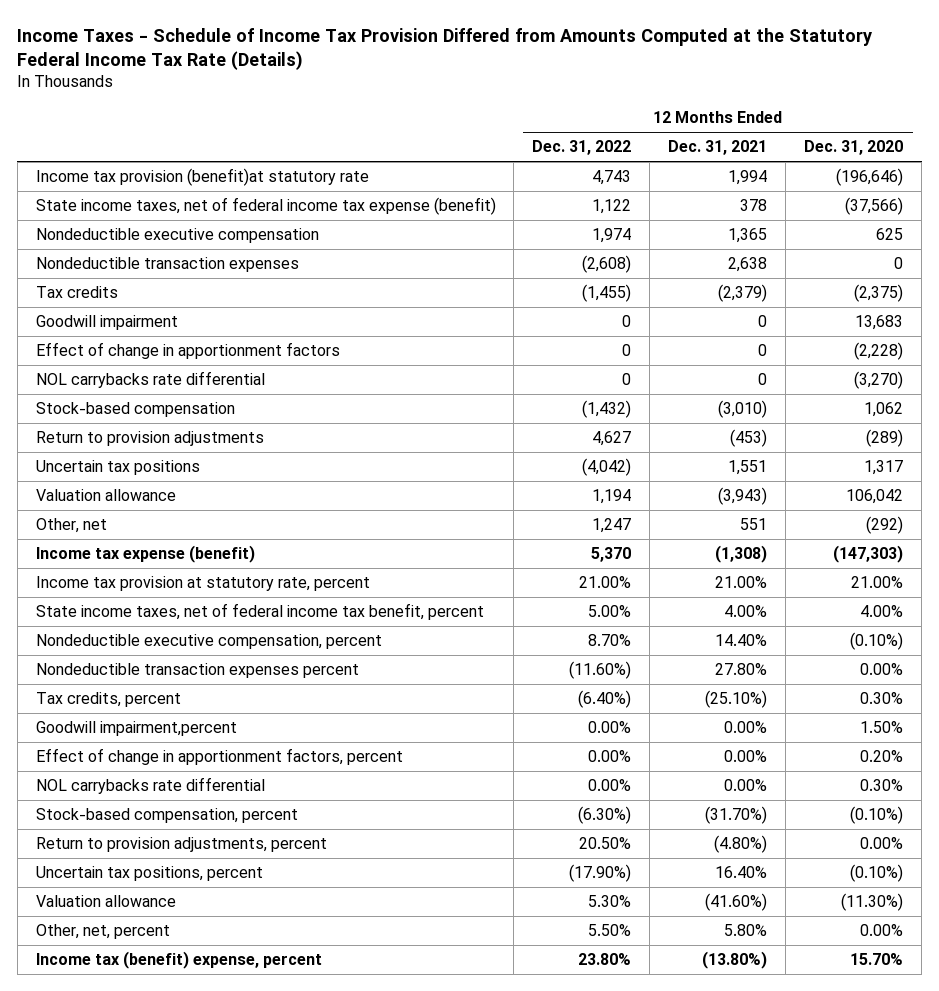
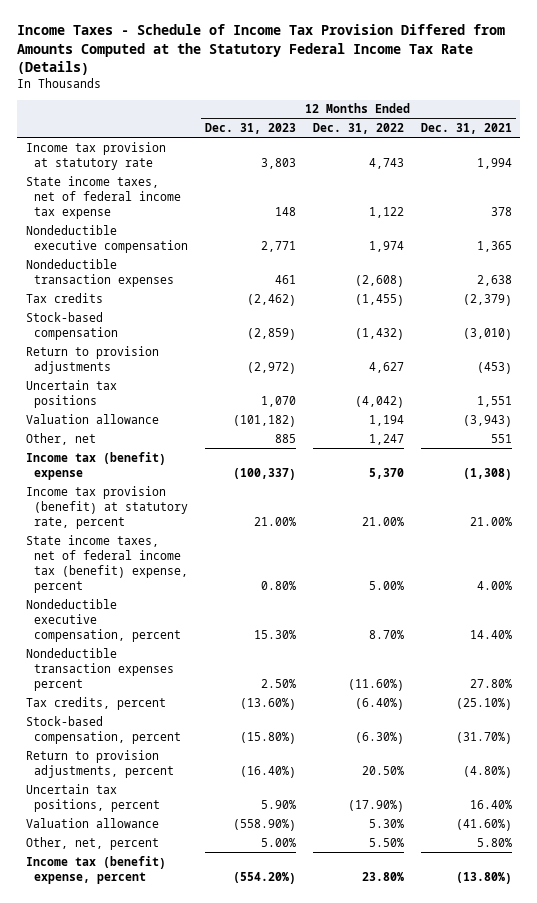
- | 12 Months Ended Dec. 31, 2022 | 12 Months Ended Dec. 31, 2021 | 12 Months Ended Dec. 31, 2020
+ | 12 Months Ended Dec. 31, 2023 | 12 Months Ended Dec. 31, 2022 | 12 Months Ended Dec. 31, 2021
- Income tax provision (benefit)at statutory rate | 4,743 | 1,994 | (196,646)
- State income taxes, net of federal income tax expense (benefit) | 1,122 | 378 | (37,566)
+ Income tax provision at statutory rate | 3,803 | 4,743 | 1,994
+ State income taxes, net of federal income tax expense | 148 | 1,122 | 378
- Goodwill impairment | 0 | 0 | 13,683
- Effect of change in apportionment factors | 0 | 0 | (2,228)
- NOL carrybacks rate differential | 0 | 0 | (3,270)
- Income tax expense (benefit) | 5,370 | (1,308) | (147,303)
- Income tax provision at statutory rate, percent | 21.00% | 21.00% | 21.00%
- State income taxes, net of federal income tax benefit, percent | 5.00% | 4.00% | 4.00%
+ Income tax (benefit) expense | (100,337) | 5,370 | (1,308)
+ Income tax provision (benefit) at statutory rate, percent | 21.00% | 21.00% | 21.00%
+ State income taxes, net of federal income tax (benefit) expense, percent | 0.80% | 5.00% | 4.00%
- Goodwill impairment,percent | 0.00% | 0.00% | 1.50%
- Effect of change in apportionment factors, percent | 0.00% | 0.00% | 0.20%
- NOL carrybacks rate differential | 0.00% | 0.00% | 0.30%

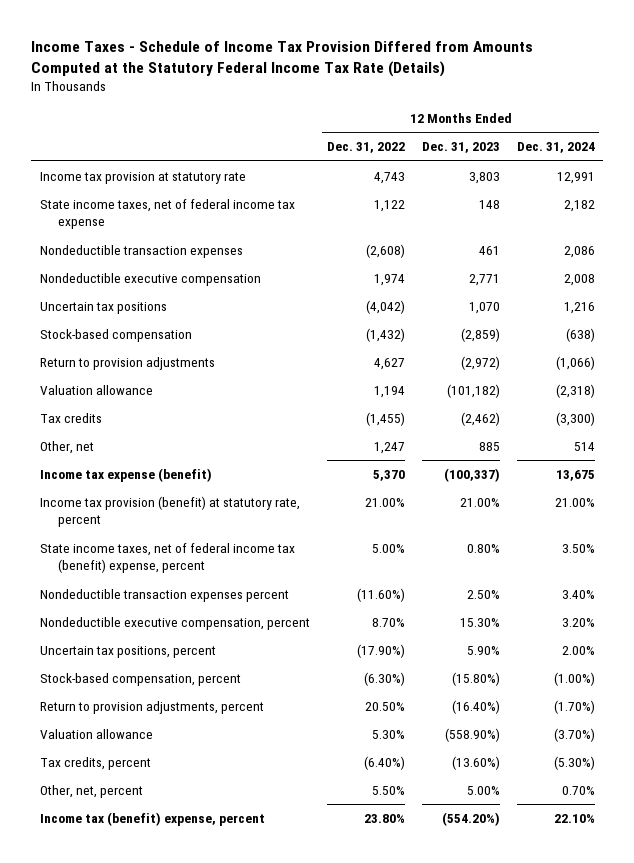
- | 12 Months Ended Dec. 31, 2023 | 12 Months Ended Dec. 31, 2022 | 12 Months Ended Dec. 31, 2021
+ | 12 Months Ended Dec. 31, 2022 | 12 Months Ended Dec. 31, 2023 | 12 Months Ended Dec. 31, 2024
moved down: Nondeductible executive compensation | 1,974 | 2,771 | 2,008
moved up: Uncertain tax positions | (4,042) | 1,070 | 1,216
moved down: Tax credits | (1,455) | (2,462) | (3,300)
- Income tax (benefit) expense | (100,337) | 5,370 | (1,308)
+ Income tax expense (benefit) | 5,370 | (100,337) | 13,675
moved down: Nondeductible executive compensation, percent | 8.70% | 15.30% | 3.20%
moved up: Uncertain tax positions, percent | (17.90%) | 5.90% | 2.00%
moved down: Tax credits, percent | (6.40%) | (13.60%) | (5.30%)

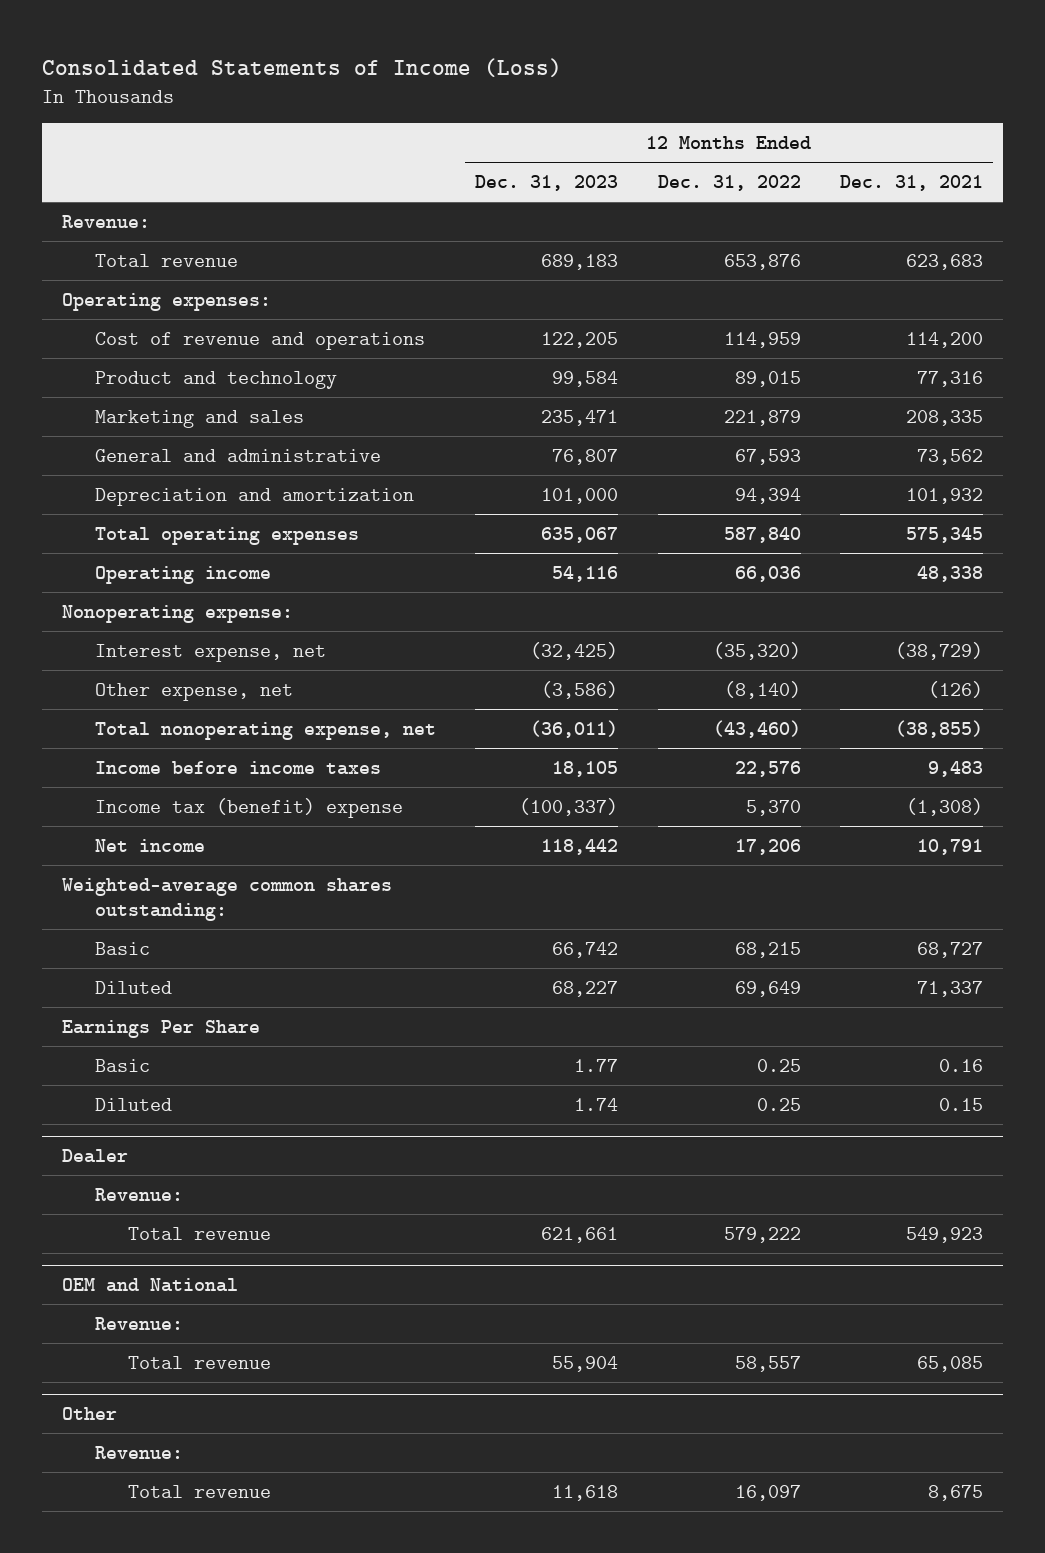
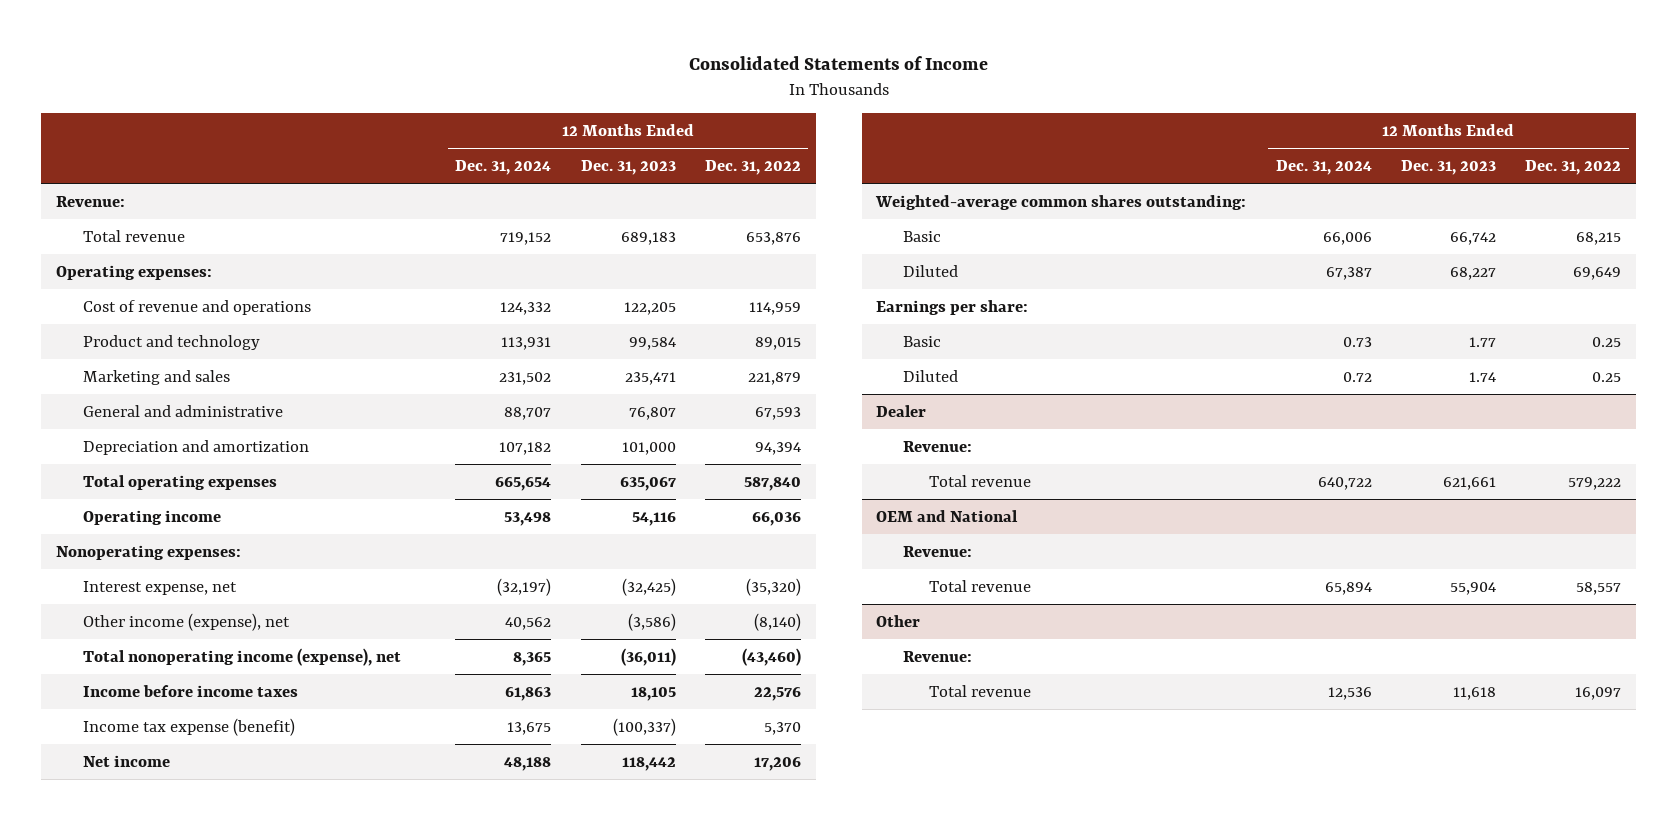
- Consolidated Statements of Income (Loss)
+ Consolidated Statements of Income
- | 12 Months Ended Dec. 31, 2023 | 12 Months Ended Dec. 31, 2022 | 12 Months Ended Dec. 31, 2021
+ | 12 Months Ended Dec. 31, 2024 | 12 Months Ended Dec. 31, 2023 | 12 Months Ended Dec. 31, 2022
- Nonoperating expense:
+ Nonoperating expenses:
- Other expense, net | (3,586) | (8,140) | (126)
- Total nonoperating expense, net | (36,011) | (43,460) | (38,855)
+ Other income (expense), net | 40,562 | (3,586) | (8,140)
+ Total nonoperating income (expense), net | 8,365 | (36,011) | (43,460)
- Income tax (benefit) expense | (100,337) | 5,370 | (1,308)
+ Income tax expense (benefit) | 13,675 | (100,337) | 5,370
- Earnings Per Share
+ Earnings per share:

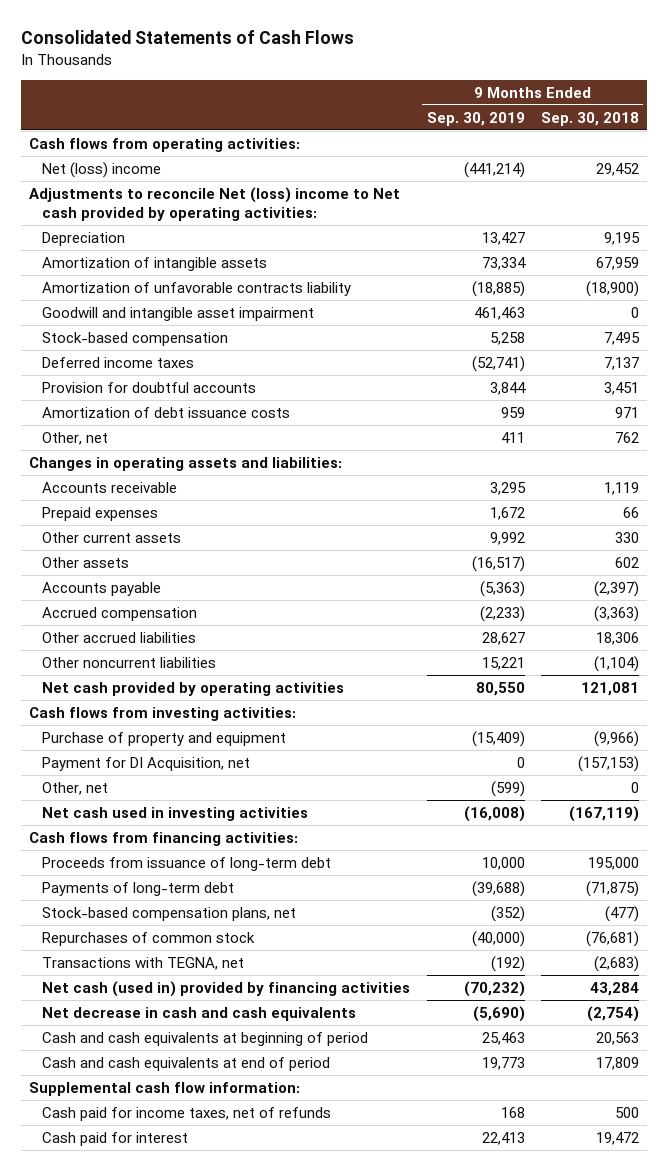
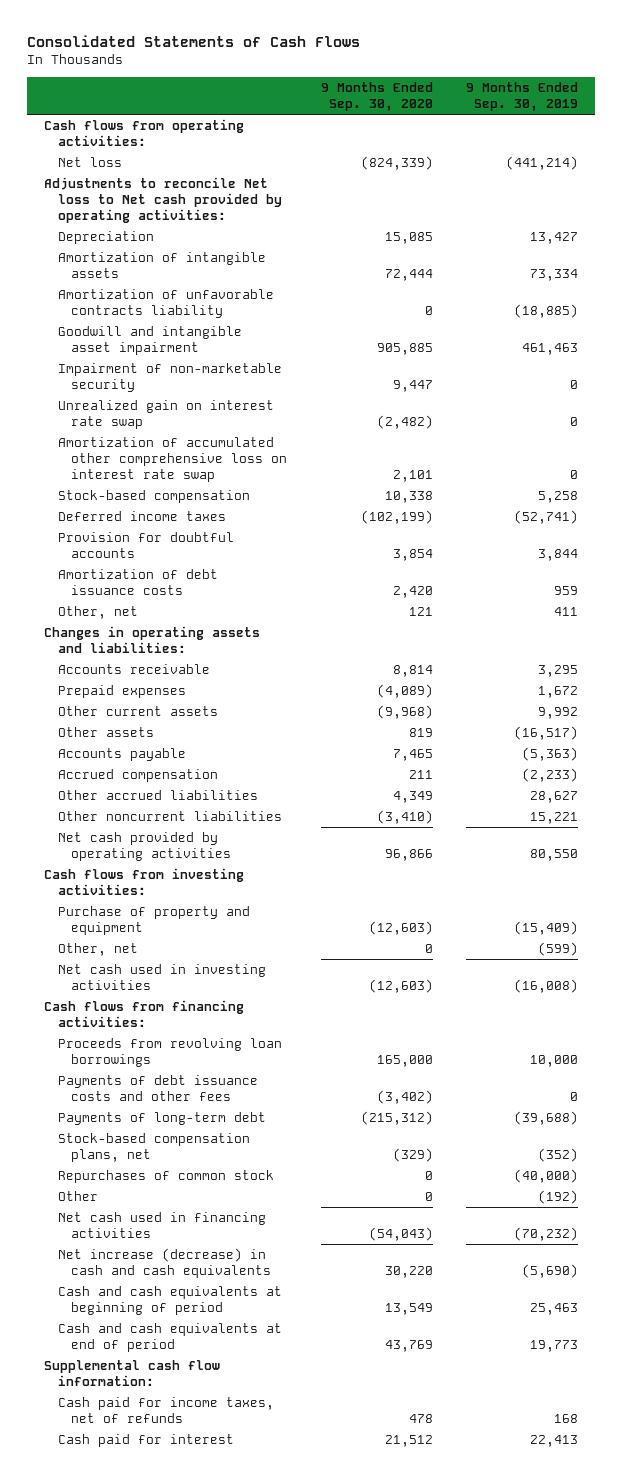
- | 9 Months Ended Sep. 30, 2019 | 9 Months Ended Sep. 30, 2018
+ | 9 Months Ended Sep. 30, 2020 | 9 Months Ended Sep. 30, 2019
- Net (loss) income | (441,214) | 29,452
- Adjustments to reconcile Net (loss) income to Net cash provided by operating activities:
+ Net loss | (824,339) | (441,214)
+ Adjustments to reconcile Net loss to Net cash provided by operating activities:
+ Impairment of non-marketable security | 9,447 | 0
+ Unrealized gain on interest rate swap | (2,482) | 0
+ Amortization of accumulated other comprehensive loss on interest rate swap | 2,101 | 0
- Payment for DI Acquisition, net | 0 | (157,153)
- Proceeds from issuance of long-term debt | 10,000 | 195,000
+ Proceeds from revolving loan borrowings | 165,000 | 10,000
+ Payments of debt issuance costs and other fees | (3,402) | 0
- Transactions with TEGNA, net | (192) | (2,683)
- Net cash (used in) provided by financing activities | (70,232) | 43,284
- Net decrease in cash and cash equivalents | (5,690) | (2,754)
+ Other | 0 | (192)
+ Net cash used in financing activities | (54,043) | (70,232)
+ Net increase (decrease) in cash and cash equivalents | 30,220 | (5,690)

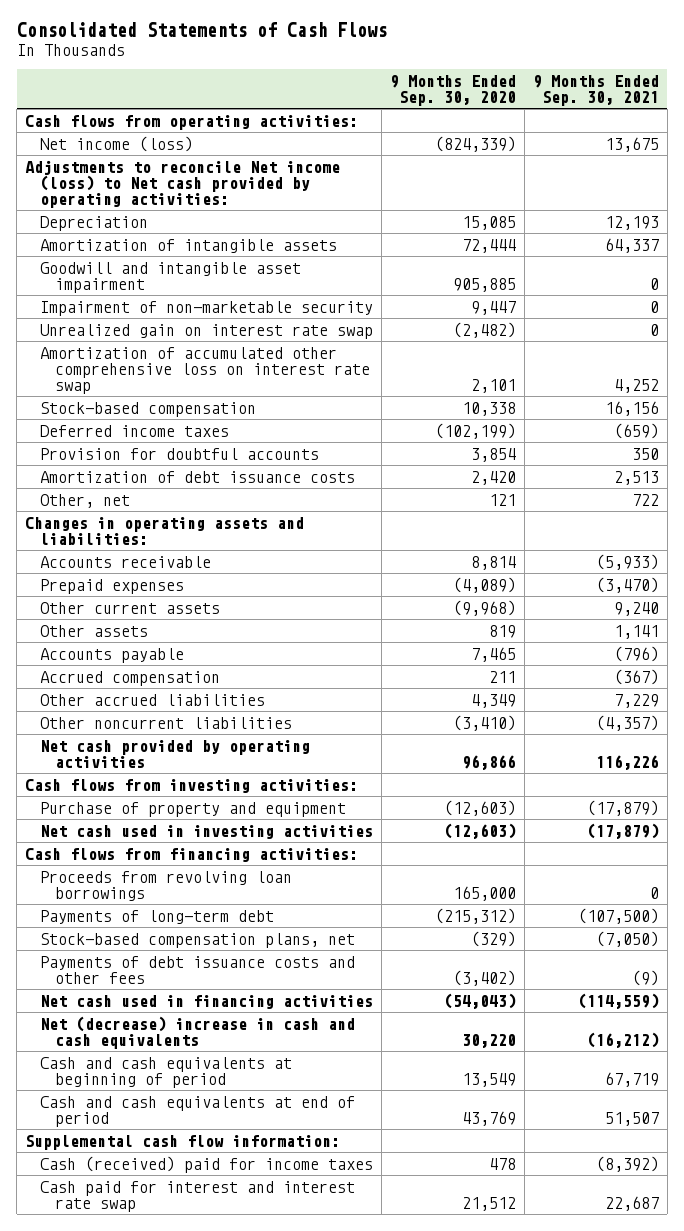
- | 9 Months Ended Sep. 30, 2020 | 9 Months Ended Sep. 30, 2019
+ | 9 Months Ended Sep. 30, 2020 | 9 Months Ended Sep. 30, 2021
- Net loss | (824,339) | (441,214)
- Adjustments to reconcile Net loss to Net cash provided by operating activities:
+ Net income (loss) | (824,339) | 13,675
+ Adjustments to reconcile Net income (loss) to Net cash provided by operating activities:
- Amortization of unfavorable contracts liability | 0 | (18,885)
- Other, net | 0 | (599)
- Repurchases of common stock | 0 | (40,000)
- Other | 0 | (192)
moved down: Payments of debt issuance costs and other fees | (3,402) | (9)
- Net increase (decrease) in cash and cash equivalents | 30,220 | (5,690)
+ Net (decrease) increase in cash and cash equivalents | 30,220 | (16,212)
- Cash paid for income taxes, net of refunds | 478 | 168
- Cash paid for interest | 21,512 | 22,413
+ Cash (received) paid for income taxes | 478 | (8,392)
+ Cash paid for interest and interest rate swap | 21,512 | 22,687

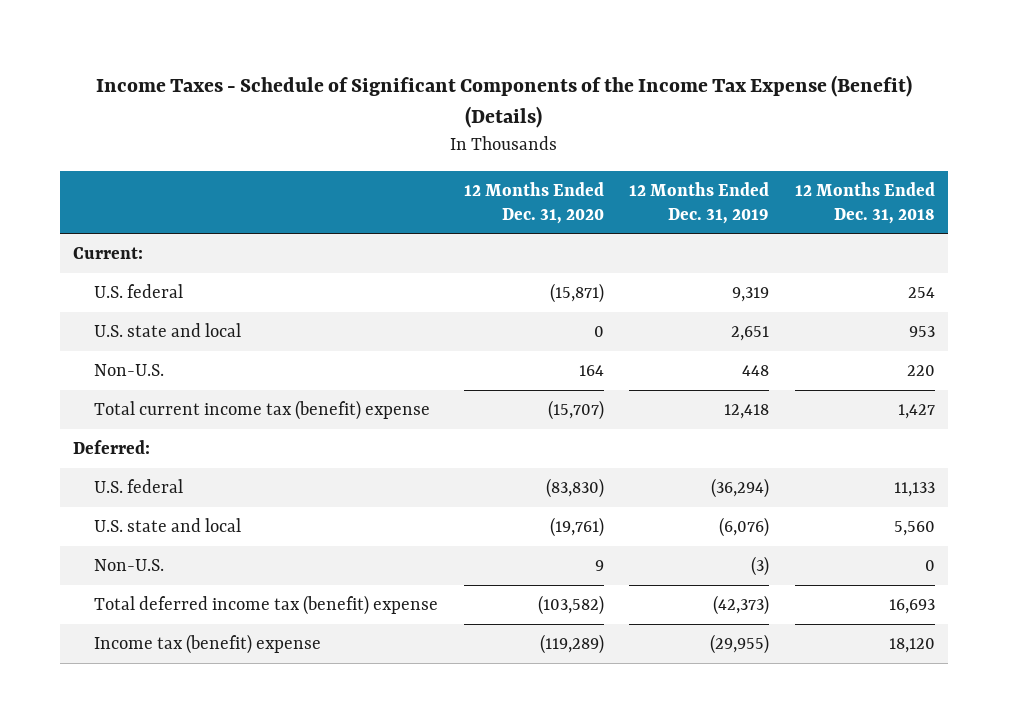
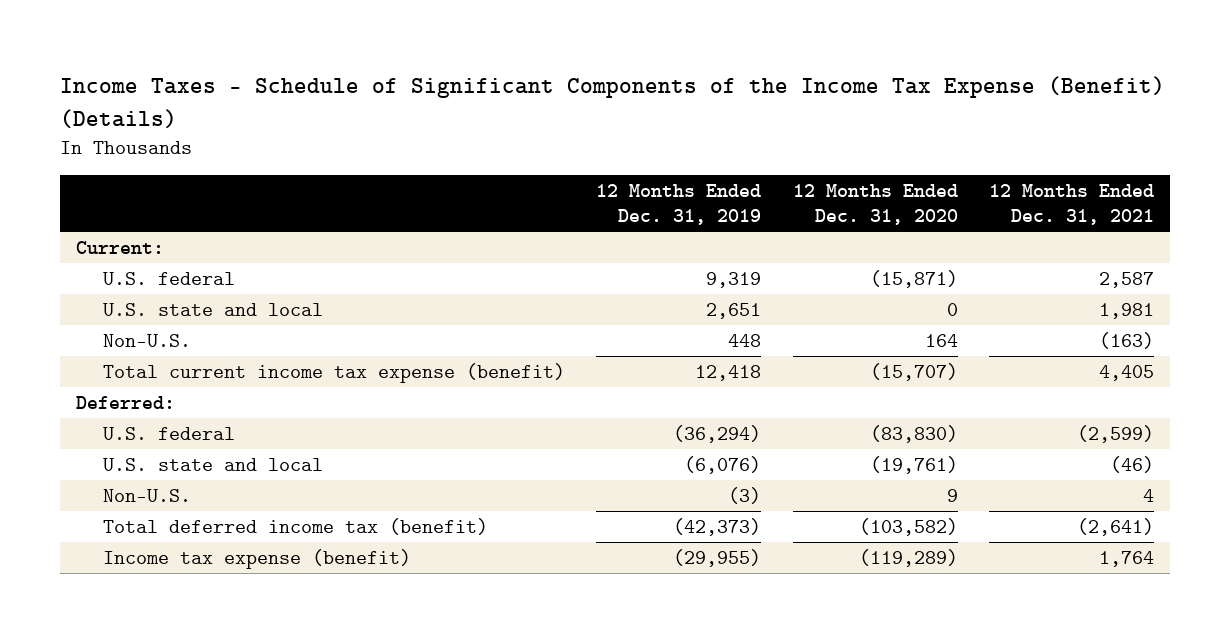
- | 12 Months Ended Dec. 31, 2020 | 12 Months Ended Dec. 31, 2019 | 12 Months Ended Dec. 31, 2018
+ | 12 Months Ended Dec. 31, 2019 | 12 Months Ended Dec. 31, 2020 | 12 Months Ended Dec. 31, 2021
- Total current income tax (benefit) expense | (15,707) | 12,418 | 1,427
+ Total current income tax expense (benefit) | 12,418 | (15,707) | 4,405
- Total deferred income tax (benefit) expense | (103,582) | (42,373) | 16,693
- Income tax (benefit) expense | (119,289) | (29,955) | 18,120
+ Total deferred income tax (benefit) | (42,373) | (103,582) | (2,641)
+ Income tax expense (benefit) | (29,955) | (119,289) | 1,764

